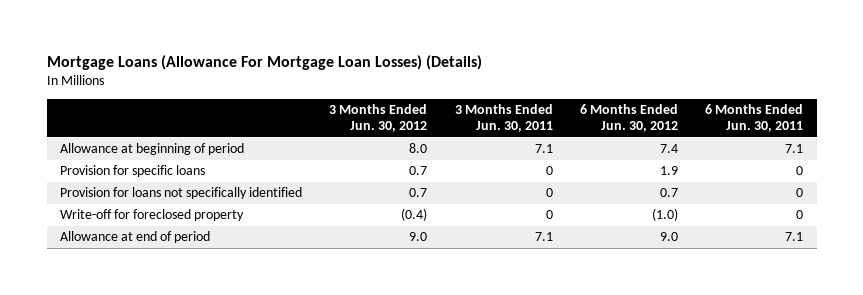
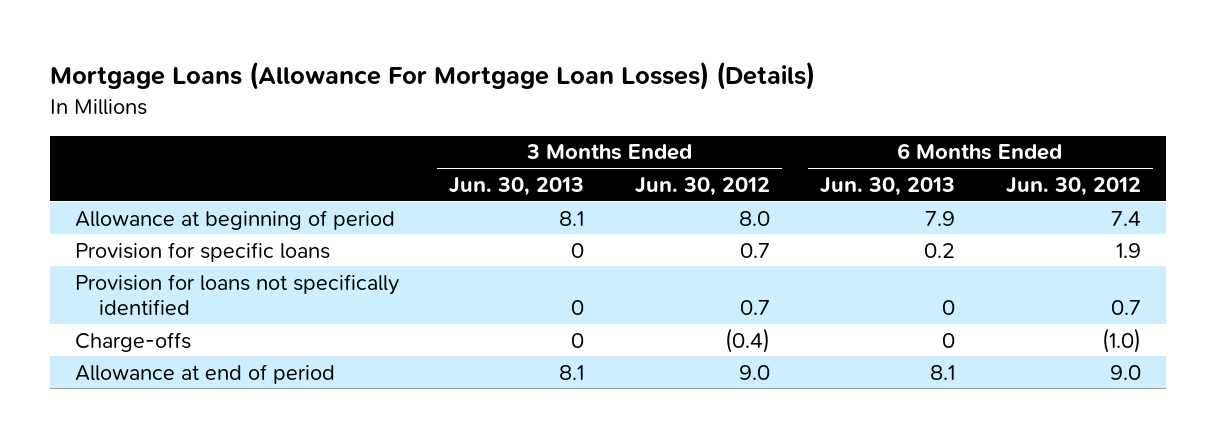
- | 3 Months Ended Jun. 30, 2012 | 3 Months Ended Jun. 30, 2011 | 6 Months Ended Jun. 30, 2012 | 6 Months Ended Jun. 30, 2011
+ | 3 Months Ended Jun. 30, 2013 | 3 Months Ended Jun. 30, 2012 | 6 Months Ended Jun. 30, 2013 | 6 Months Ended Jun. 30, 2012
- Write-off for foreclosed property | (0.4) | 0 | (1.0) | 0
+ Charge-offs | 0 | (0.4) | 0 | (1.0)

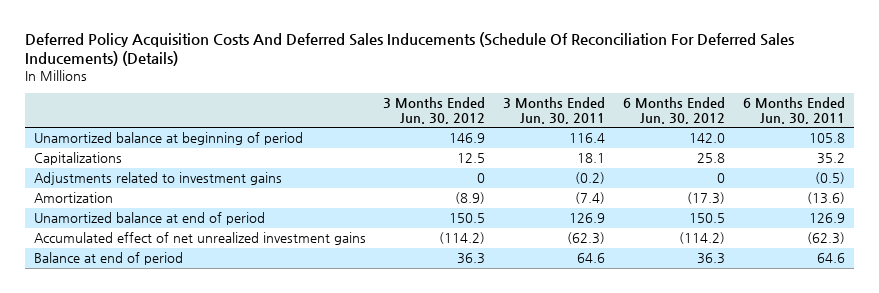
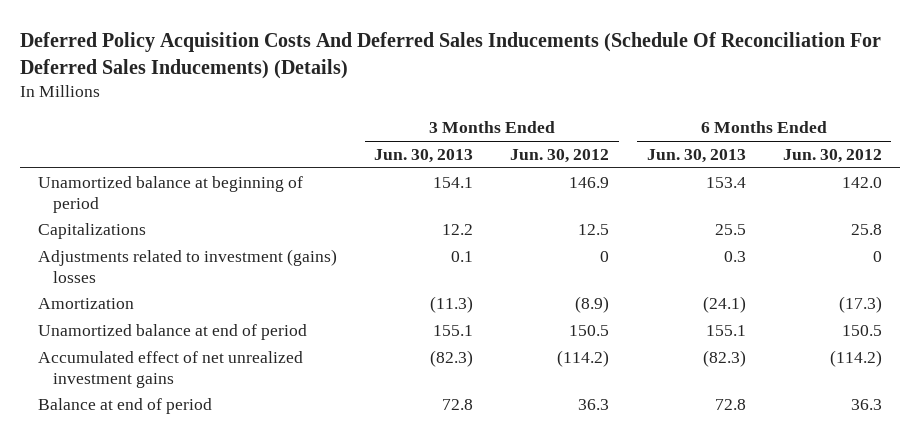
- | 3 Months Ended Jun. 30, 2012 | 3 Months Ended Jun. 30, 2011 | 6 Months Ended Jun. 30, 2012 | 6 Months Ended Jun. 30, 2011
+ | 3 Months Ended Jun. 30, 2013 | 3 Months Ended Jun. 30, 2012 | 6 Months Ended Jun. 30, 2013 | 6 Months Ended Jun. 30, 2012
- Adjustments related to investment gains | 0 | (0.2) | 0 | (0.5)
+ Adjustments related to investment (gains) losses | 0.1 | 0 | 0.3 | 0

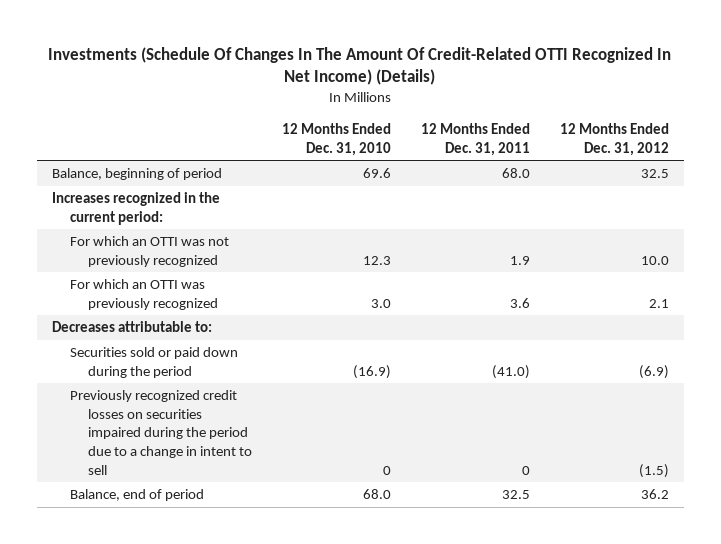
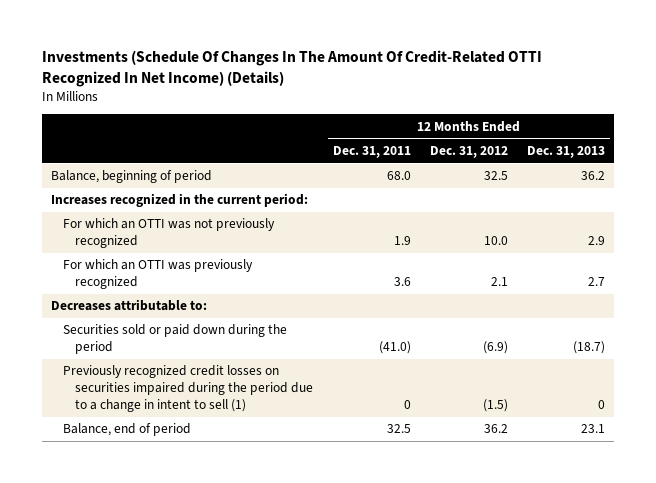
- | 12 Months Ended Dec. 31, 2010 | 12 Months Ended Dec. 31, 2011 | 12 Months Ended Dec. 31, 2012
+ | 12 Months Ended Dec. 31, 2011 | 12 Months Ended Dec. 31, 2012 | 12 Months Ended Dec. 31, 2013
- Previously recognized credit losses on securities impaired during the period due to a change in intent to sell | 0 | 0 | (1.5)
+ Previously recognized credit losses on securities impaired during the period due to a change in intent to sell (1) | 0 | (1.5) | 0

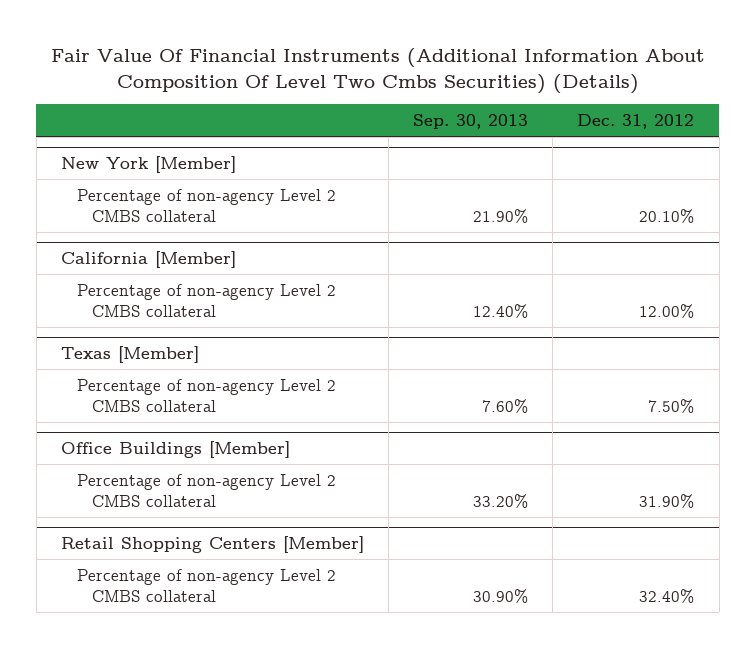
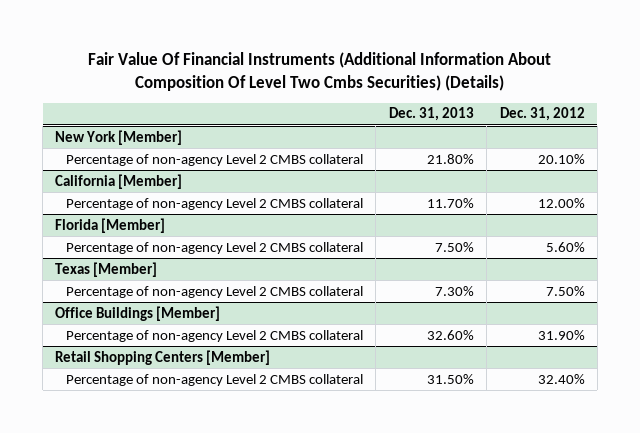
- | Sep. 30, 2013 | Dec. 31, 2012
+ | Dec. 31, 2013 | Dec. 31, 2012
+ Florida [Member]
+ Percentage of non-agency Level 2 CMBS collateral | 7.50% | 5.60%

